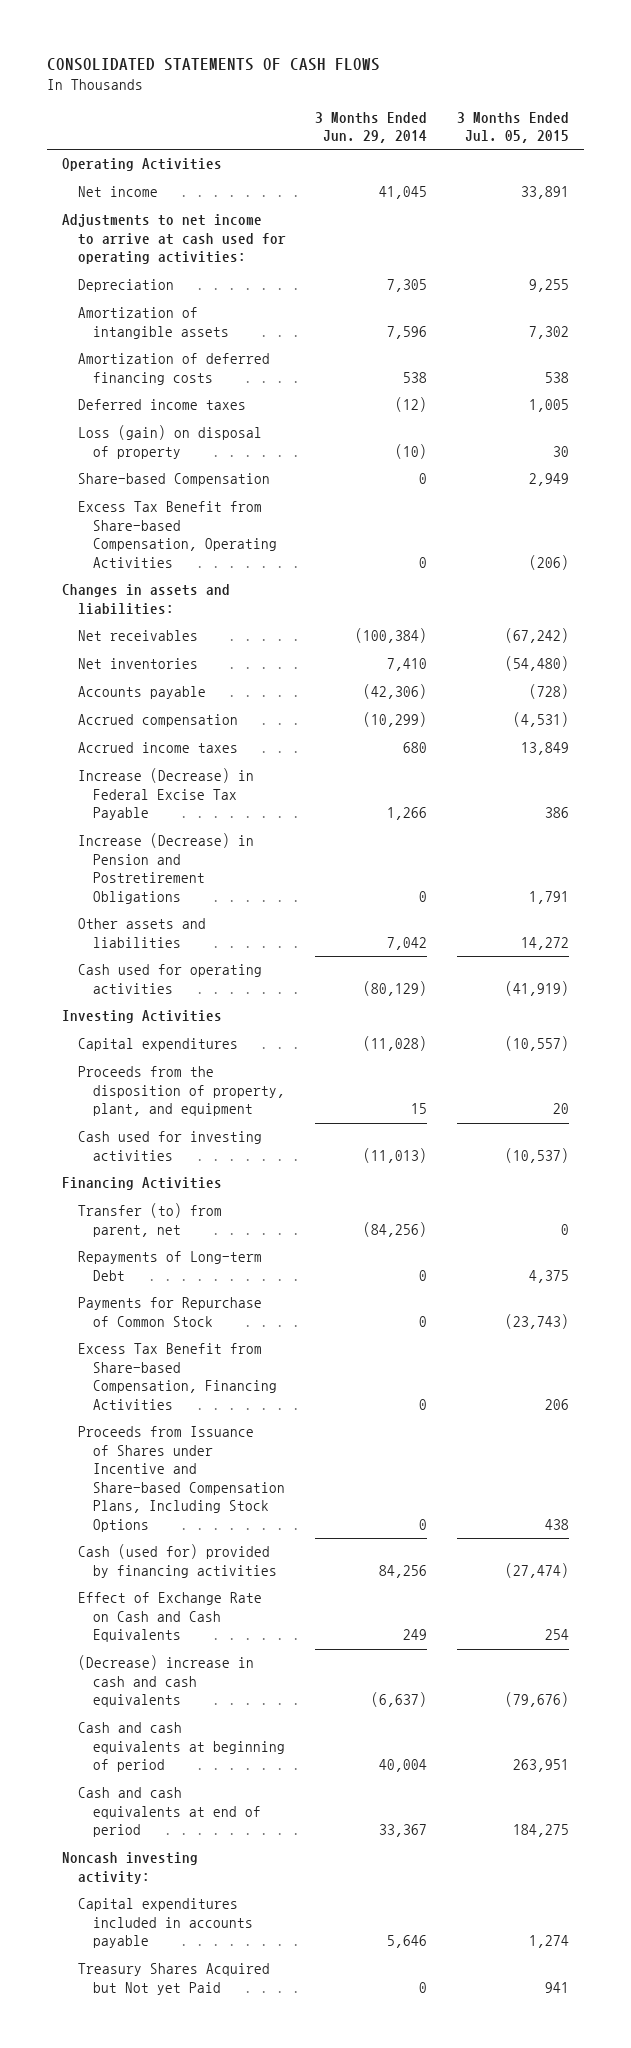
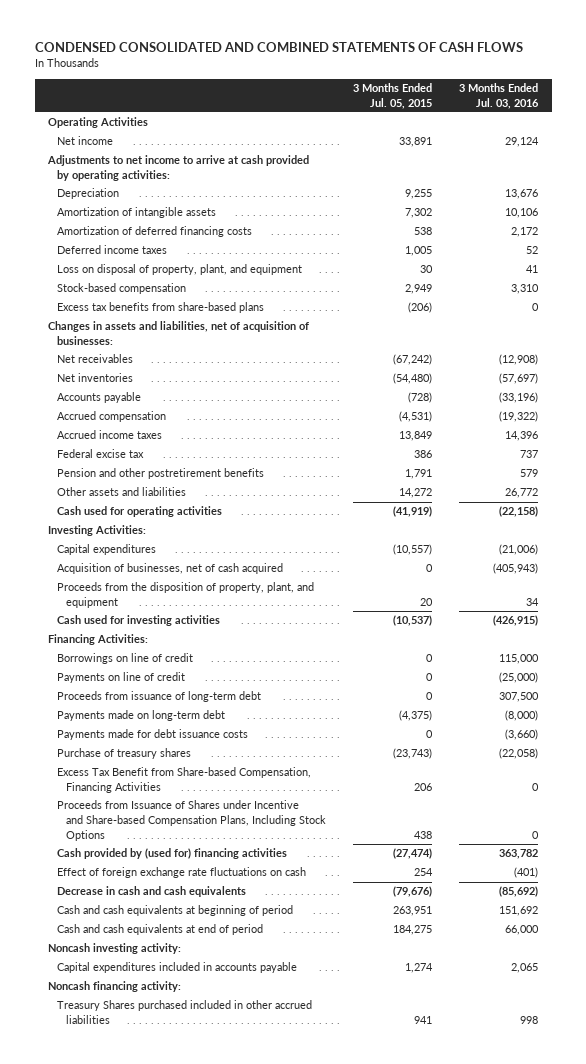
- CONSOLIDATED STATEMENTS OF CASH FLOWS
+ CONDENSED CONSOLIDATED AND COMBINED STATEMENTS OF CASH FLOWS
- | 3 Months Ended Jun. 29, 2014 | 3 Months Ended Jul. 05, 2015
+ | 3 Months Ended Jul. 05, 2015 | 3 Months Ended Jul. 03, 2016
- Adjustments to net income to arrive at cash used for operating activities:
+ Adjustments to net income to arrive at cash provided by operating activities:
- Loss (gain) on disposal of property | (10) | 30
- Share-based Compensation | 0 | 2,949
- Excess Tax Benefit from Share-based Compensation, Operating Activities | 0 | (206)
- Changes in assets and liabilities:
+ Loss on disposal of property, plant, and equipment | 30 | 41
+ Stock-based compensation | 2,949 | 3,310
+ Excess tax benefits from share-based plans | (206) | 0
+ Changes in assets and liabilities, net of acquisition of businesses:
- Increase (Decrease) in Federal Excise Tax Payable | 1,266 | 386
- Increase (Decrease) in Pension and Postretirement Obligations | 0 | 1,791
+ Federal excise tax | 386 | 737
+ Pension and other postretirement benefits | 1,791 | 579
- Investing Activities
+ Investing Activities:
+ Acquisition of businesses, net of cash acquired | 0 | (405,943)
- Financing Activities
- Transfer (to) from parent, net | (84,256) | 0
- Repayments of Long-term Debt | 0 | 4,375
- Payments for Repurchase of Common Stock | 0 | (23,743)
+ Financing Activities:
+ Borrowings on line of credit | 0 | 115,000
+ Payments on line of credit | 0 | (25,000)
+ Proceeds from issuance of long-term debt | 0 | 307,500
+ Payments made on long-term debt | (4,375) | (8,000)
+ Payments made for debt issuance costs | 0 | (3,660)
+ Purchase of treasury shares | (23,743) | (22,058)
- Cash (used for) provided by financing activities | 84,256 | (27,474)
- Effect of Exchange Rate on Cash and Cash Equivalents | 249 | 254
- (Decrease) increase in cash and cash equivalents | (6,637) | (79,676)
+ Cash provided by (used for) financing activities | (27,474) | 363,782
+ Effect of foreign exchange rate fluctuations on cash | 254 | (401)
+ Decrease in cash and cash equivalents | (79,676) | (85,692)
- Treasury Shares Acquired but Not yet Paid | 0 | 941
+ Noncash financing activity:
+ Treasury Shares purchased included in other accrued liabilities | 941 | 998

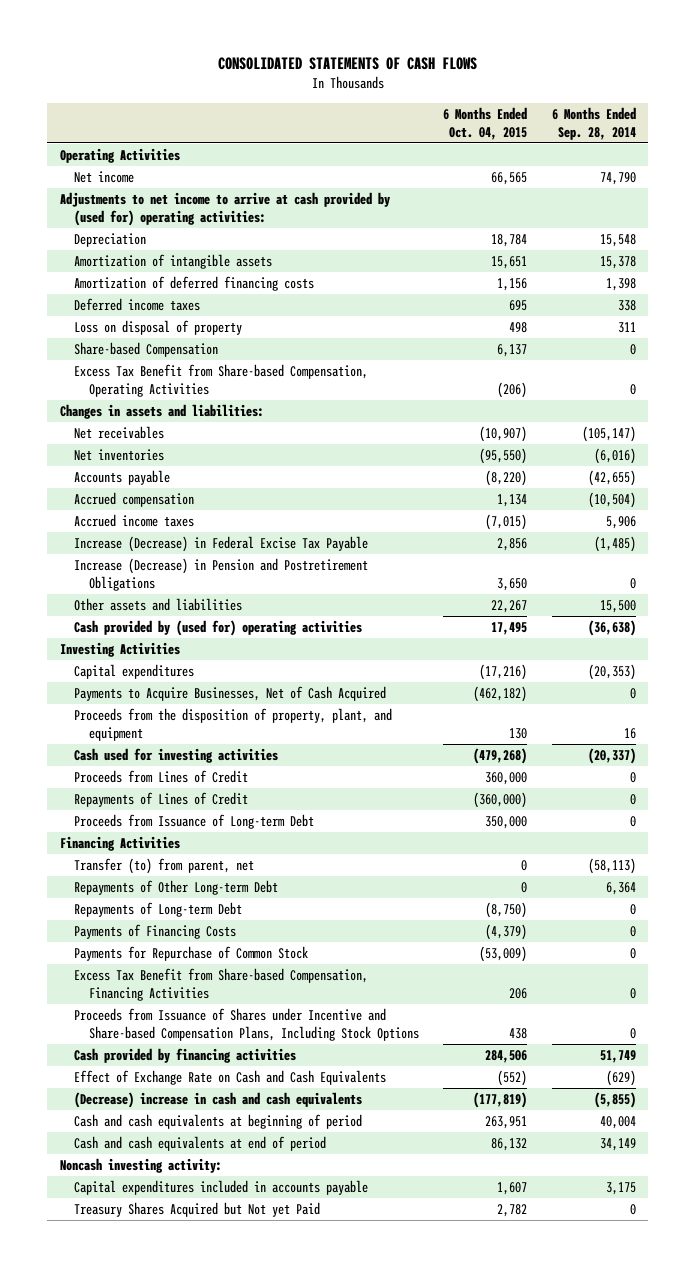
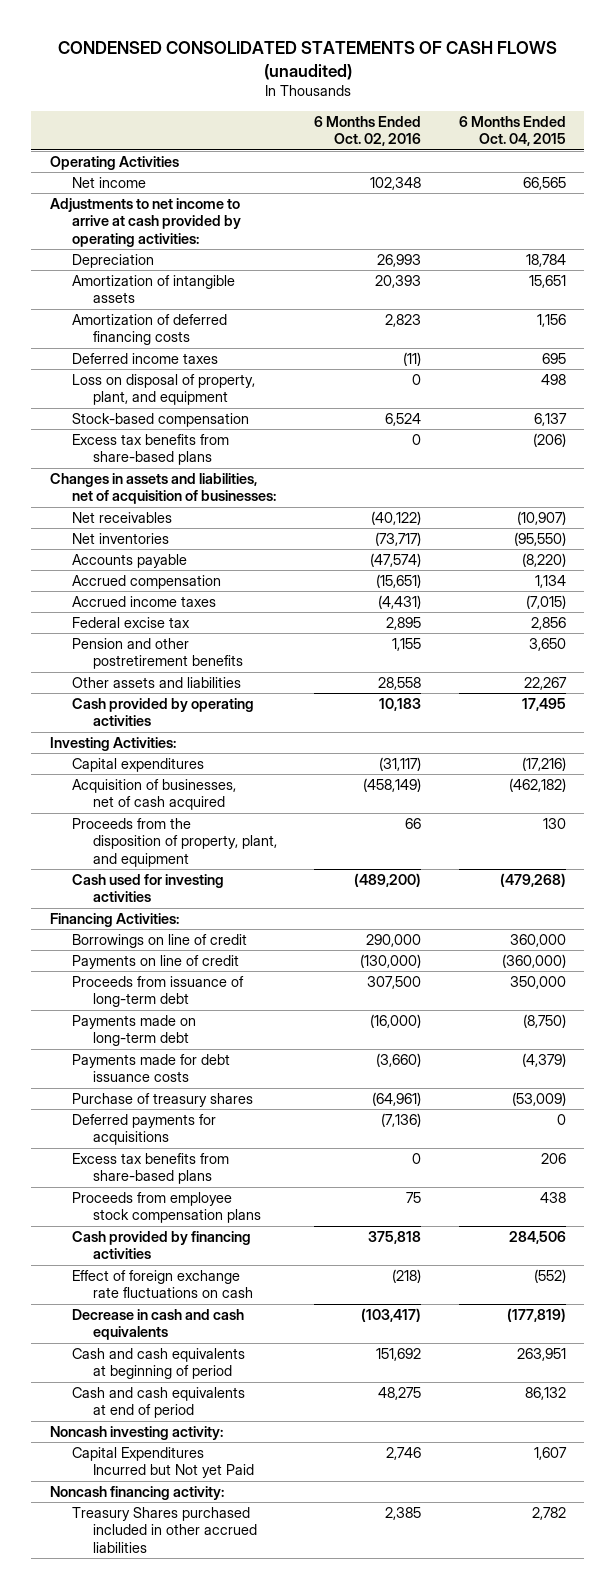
- CONSOLIDATED STATEMENTS OF CASH FLOWS
+ CONDENSED CONSOLIDATED STATEMENTS OF CASH FLOWS (unaudited)
- | 6 Months Ended Oct. 04, 2015 | 6 Months Ended Sep. 28, 2014
+ | 6 Months Ended Oct. 02, 2016 | 6 Months Ended Oct. 04, 2015
- Adjustments to net income to arrive at cash provided by (used for) operating activities:
+ Adjustments to net income to arrive at cash provided by operating activities:
- Loss on disposal of property | 498 | 311
- Share-based Compensation | 6,137 | 0
- Excess Tax Benefit from Share-based Compensation, Operating Activities | (206) | 0
- Changes in assets and liabilities:
+ Loss on disposal of property, plant, and equipment | 0 | 498
+ Stock-based compensation | 6,524 | 6,137
+ Excess tax benefits from share-based plans | 0 | (206)
+ Changes in assets and liabilities, net of acquisition of businesses:
- Increase (Decrease) in Federal Excise Tax Payable | 2,856 | (1,485)
- Increase (Decrease) in Pension and Postretirement Obligations | 3,650 | 0
+ Federal excise tax | 2,895 | 2,856
+ Pension and other postretirement benefits | 1,155 | 3,650
- Cash provided by (used for) operating activities | 17,495 | (36,638)
- Investing Activities
+ Cash provided by operating activities | 10,183 | 17,495
+ Investing Activities:
- Payments to Acquire Businesses, Net of Cash Acquired | (462,182) | 0
+ Acquisition of businesses, net of cash acquired | (458,149) | (462,182)
- Proceeds from Lines of Credit | 360,000 | 0
- Repayments of Lines of Credit | (360,000) | 0
- Proceeds from Issuance of Long-term Debt | 350,000 | 0
- Financing Activities
- Transfer (to) from parent, net | 0 | (58,113)
- Repayments of Other Long-term Debt | 0 | 6,364
- Repayments of Long-term Debt | (8,750) | 0
- Payments of Financing Costs | (4,379) | 0
- Payments for Repurchase of Common Stock | (53,009) | 0
- Excess Tax Benefit from Share-based Compensation, Financing Activities | 206 | 0
- Proceeds from Issuance of Shares under Incentive and Share-based Compensation Plans, Including Stock Options | 438 | 0
+ Financing Activities:
+ Borrowings on line of credit | 290,000 | 360,000
+ Payments on line of credit | (130,000) | (360,000)
+ Proceeds from issuance of long-term debt | 307,500 | 350,000
+ Payments made on long-term debt | (16,000) | (8,750)
+ Payments made for debt issuance costs | (3,660) | (4,379)
+ Purchase of treasury shares | (64,961) | (53,009)
+ Deferred payments for acquisitions | (7,136) | 0
+ Excess tax benefits from share-based plans | 0 | 206
+ Proceeds from employee stock compensation plans | 75 | 438
- Effect of Exchange Rate on Cash and Cash Equivalents | (552) | (629)
- (Decrease) increase in cash and cash equivalents | (177,819) | (5,855)
+ Effect of foreign exchange rate fluctuations on cash | (218) | (552)
+ Decrease in cash and cash equivalents | (103,417) | (177,819)
- Capital expenditures included in accounts payable | 1,607 | 3,175
- Treasury Shares Acquired but Not yet Paid | 2,782 | 0
+ Capital Expenditures Incurred but Not yet Paid | 2,746 | 1,607
+ Noncash financing activity:
+ Treasury Shares purchased included in other accrued liabilities | 2,385 | 2,782

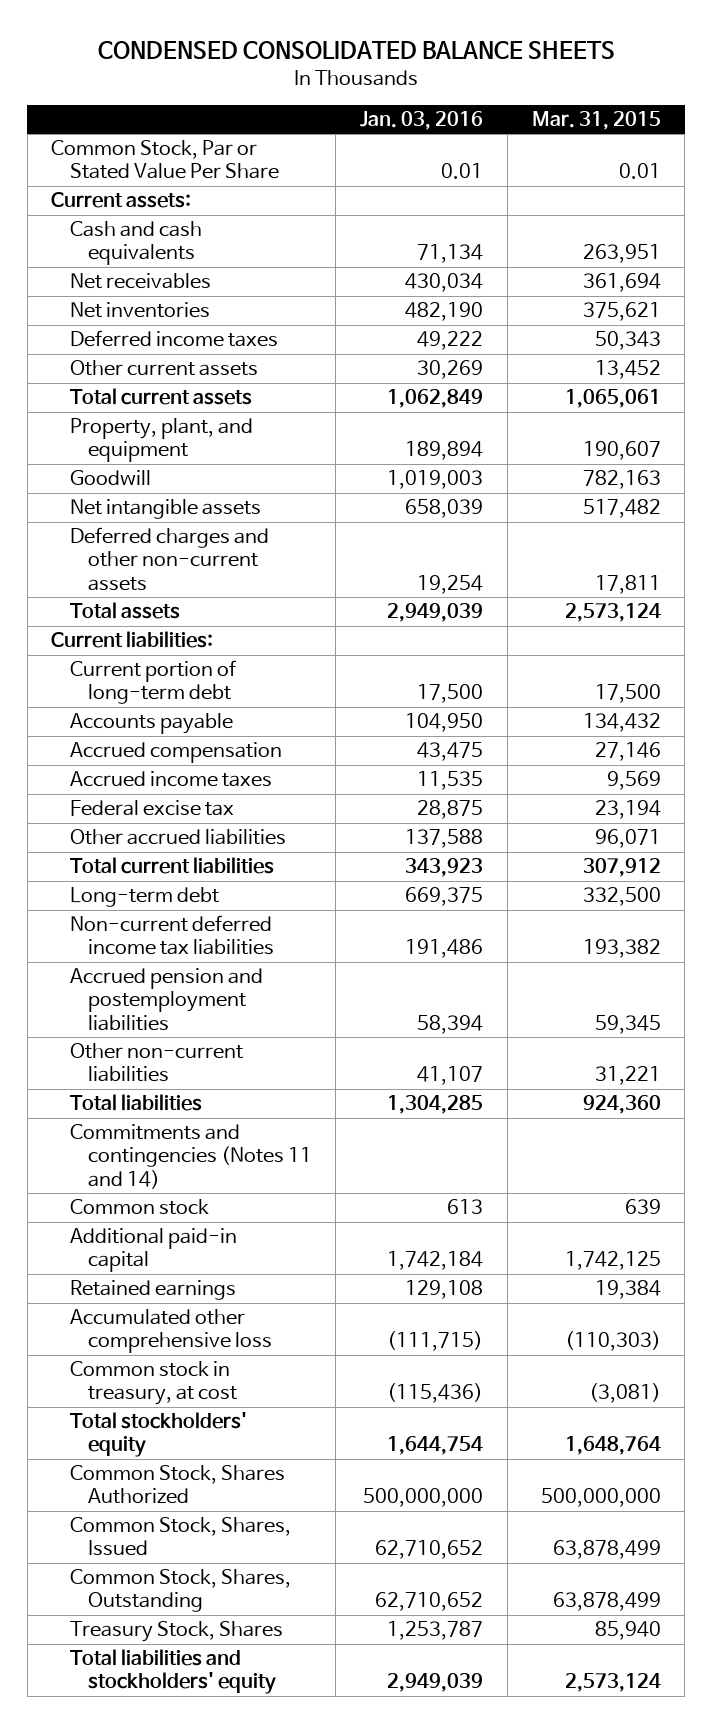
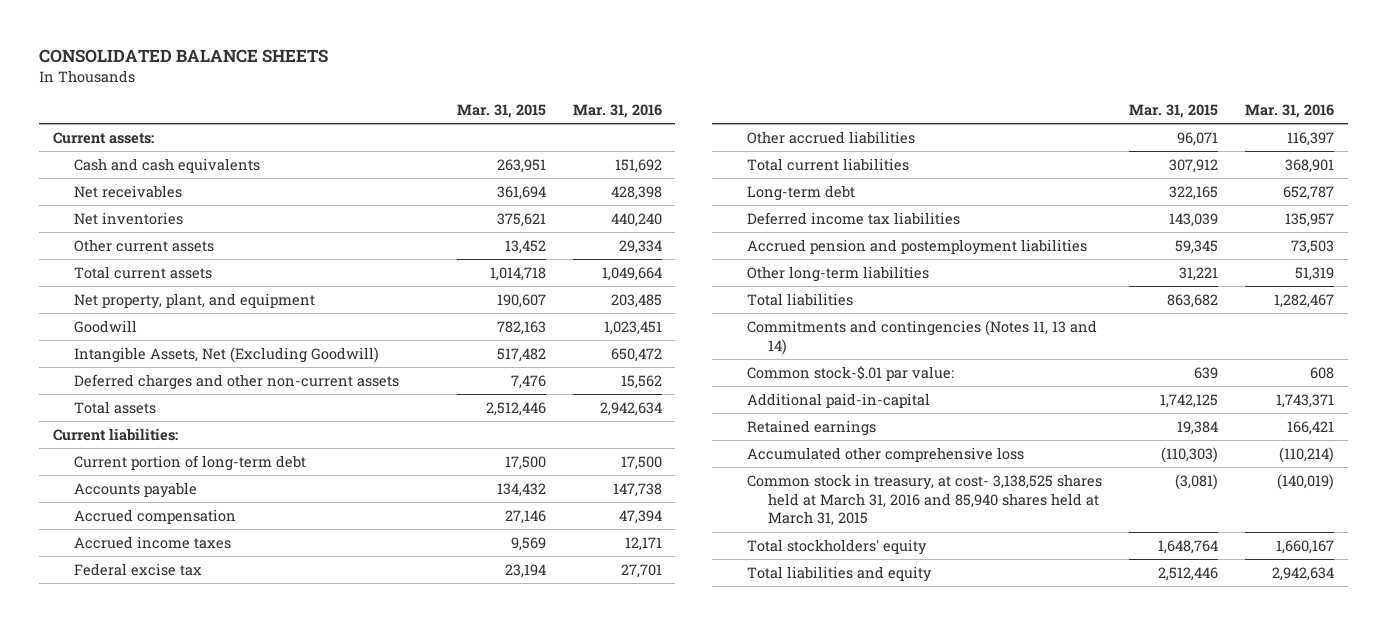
- CONDENSED CONSOLIDATED BALANCE SHEETS
+ CONSOLIDATED BALANCE SHEETS
- | Jan. 03, 2016 | Mar. 31, 2015
+ | Mar. 31, 2015 | Mar. 31, 2016
- Common Stock, Par or Stated Value Per Share | 0.01 | 0.01
- Deferred income taxes | 49,222 | 50,343
- Total current assets | 1,062,849 | 1,065,061
- Property, plant, and equipment | 189,894 | 190,607
+ Total current assets | 1,014,718 | 1,049,664
+ Net property, plant, and equipment | 190,607 | 203,485
- Net intangible assets | 658,039 | 517,482
- Deferred charges and other non-current assets | 19,254 | 17,811
- Total assets | 2,949,039 | 2,573,124
+ Intangible Assets, Net (Excluding Goodwill) | 517,482 | 650,472
+ Deferred charges and other non-current assets | 7,476 | 15,562
+ Total assets | 2,512,446 | 2,942,634
- Long-term debt | 669,375 | 332,500
- Non-current deferred income tax liabilities | 191,486 | 193,382
+ Long-term debt | 322,165 | 652,787
+ Deferred income tax liabilities | 143,039 | 135,957
- Other non-current liabilities | 41,107 | 31,221
- Total liabilities | 1,304,285 | 924,360
- Commitments and contingencies (Notes 11 and 14)
- Common stock | 613 | 639
- Additional paid-in capital | 1,742,184 | 1,742,125
+ Other long-term liabilities | 31,221 | 51,319
+ Total liabilities | 863,682 | 1,282,467
+ Commitments and contingencies (Notes 11, 13 and 14)
+ Common stock-$.01 par value: | 639 | 608
+ Additional paid-in-capital | 1,742,125 | 1,743,371
- Common stock in treasury, at cost | (115,436) | (3,081)
+ Common stock in treasury, at cost- 3,138,525 shares held at March 31, 2016 and 85,940 shares held at March 31, 2015 | (3,081) | (140,019)
- Common Stock, Shares Authorized | 500,000,000 | 500,000,000
- Common Stock, Shares, Issued | 62,710,652 | 63,878,499
- Common Stock, Shares, Outstanding | 62,710,652 | 63,878,499
- Treasury Stock, Shares | 1,253,787 | 85,940
- Total liabilities and stockholders' equity | 2,949,039 | 2,573,124
+ Total liabilities and equity | 2,512,446 | 2,942,634

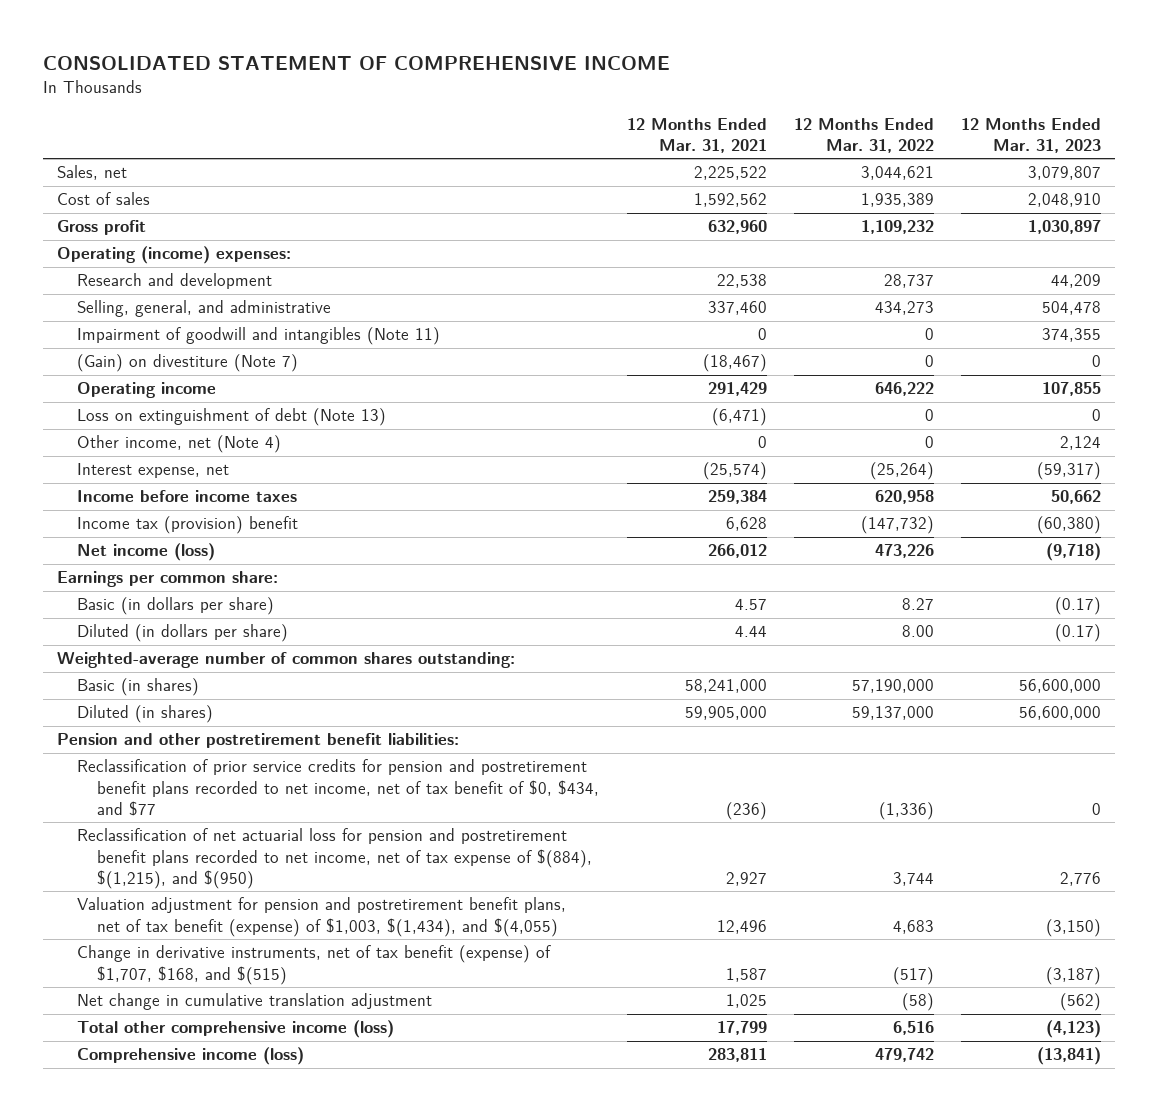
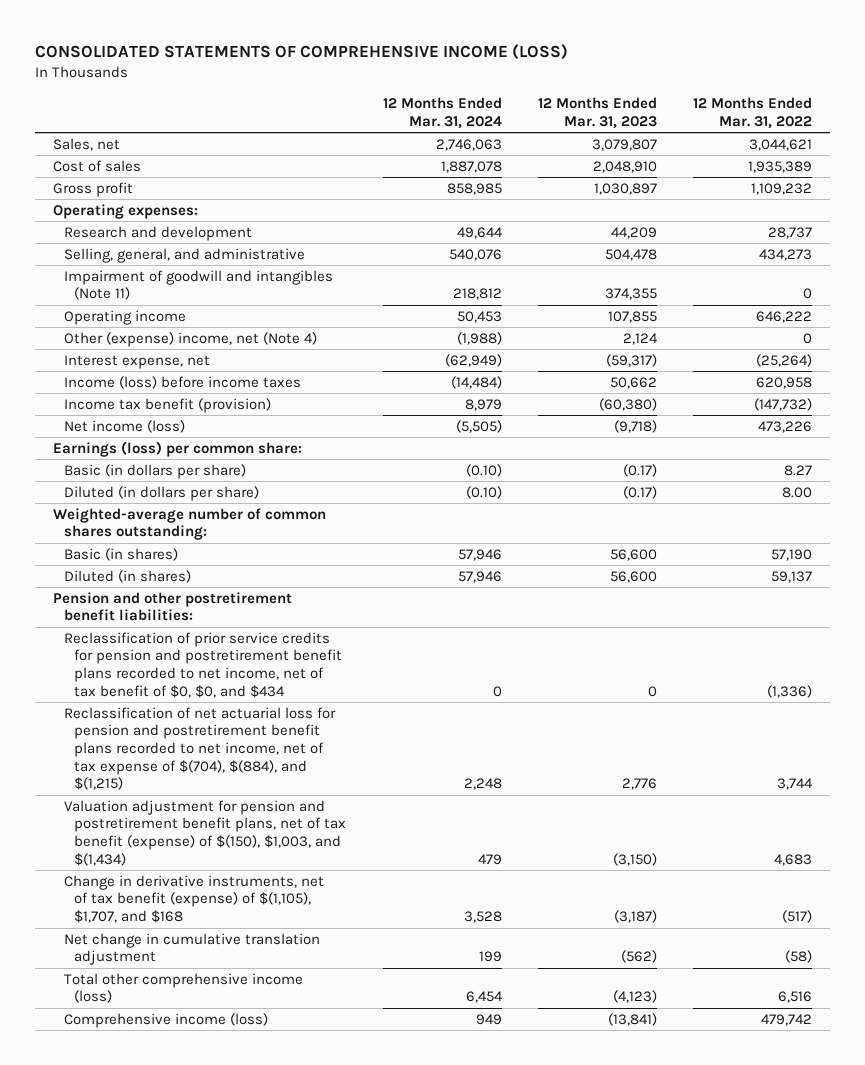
- CONSOLIDATED STATEMENT OF COMPREHENSIVE INCOME
+ CONSOLIDATED STATEMENTS OF COMPREHENSIVE INCOME (LOSS)
- | 12 Months Ended Mar. 31, 2021 | 12 Months Ended Mar. 31, 2022 | 12 Months Ended Mar. 31, 2023
+ | 12 Months Ended Mar. 31, 2024 | 12 Months Ended Mar. 31, 2023 | 12 Months Ended Mar. 31, 2022
- Operating (income) expenses:
+ Operating expenses:
- (Gain) on divestiture (Note 7) | (18,467) | 0 | 0
- Loss on extinguishment of debt (Note 13) | (6,471) | 0 | 0
- Other income, net (Note 4) | 0 | 0 | 2,124
+ Other (expense) income, net (Note 4) | (1,988) | 2,124 | 0
- Income before income taxes | 259,384 | 620,958 | 50,662
- Income tax (provision) benefit | 6,628 | (147,732) | (60,380)
+ Income (loss) before income taxes | (14,484) | 50,662 | 620,958
+ Income tax benefit (provision) | 8,979 | (60,380) | (147,732)
- Earnings per common share:
+ Earnings (loss) per common share:
- Basic (in shares) | 58,241,000 | 57,190,000 | 56,600,000
- Diluted (in shares) | 59,905,000 | 59,137,000 | 56,600,000
+ Basic (in shares) | 57,946 | 56,600 | 57,190
+ Diluted (in shares) | 57,946 | 56,600 | 59,137
- Reclassification of prior service credits for pension and postretirement benefit plans recorded to net income, net of tax benefit of $0, $434, and $77 | (236) | (1,336) | 0
- Reclassification of net actuarial loss for pension and postretirement benefit plans recorded to net income, net of tax expense of $(884), $(1,215), and $(950) | 2,927 | 3,744 | 2,776
- Valuation adjustment for pension and postretirement benefit plans, net of tax benefit (expense) of $1,003, $(1,434), and $(4,055) | 12,496 | 4,683 | (3,150)
- Change in derivative instruments, net of tax benefit (expense) of $1,707, $168, and $(515) | 1,587 | (517) | (3,187)
+ Reclassification of prior service credits for pension and postretirement benefit plans recorded to net income, net of tax benefit of $0, $0, and $434 | 0 | 0 | (1,336)
+ Reclassification of net actuarial loss for pension and postretirement benefit plans recorded to net income, net of tax expense of $(704), $(884), and $(1,215) | 2,248 | 2,776 | 3,744
+ Valuation adjustment for pension and postretirement benefit plans, net of tax benefit (expense) of $(150), $1,003, and $(1,434) | 479 | (3,150) | 4,683
+ Change in derivative instruments, net of tax benefit (expense) of $(1,105), $1,707, and $168 | 3,528 | (3,187) | (517)

